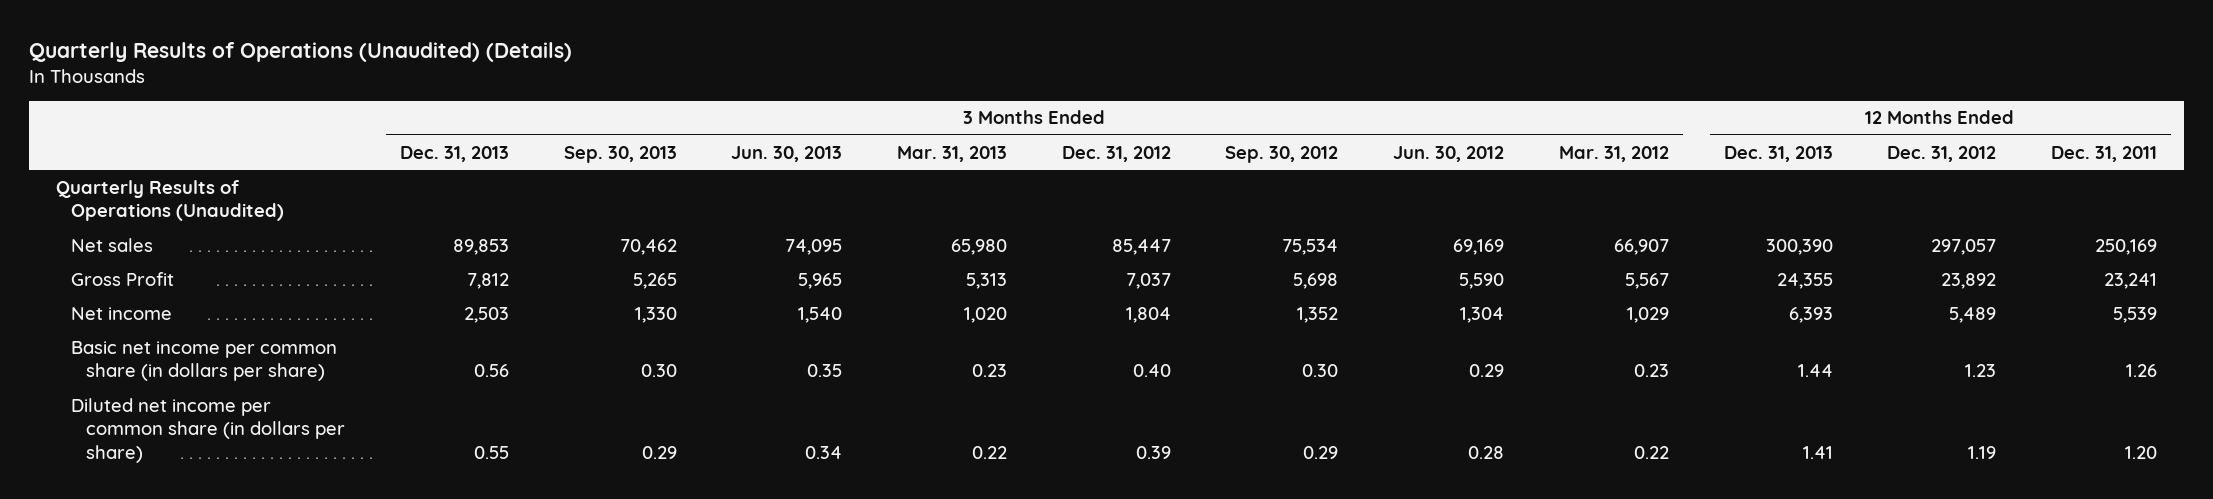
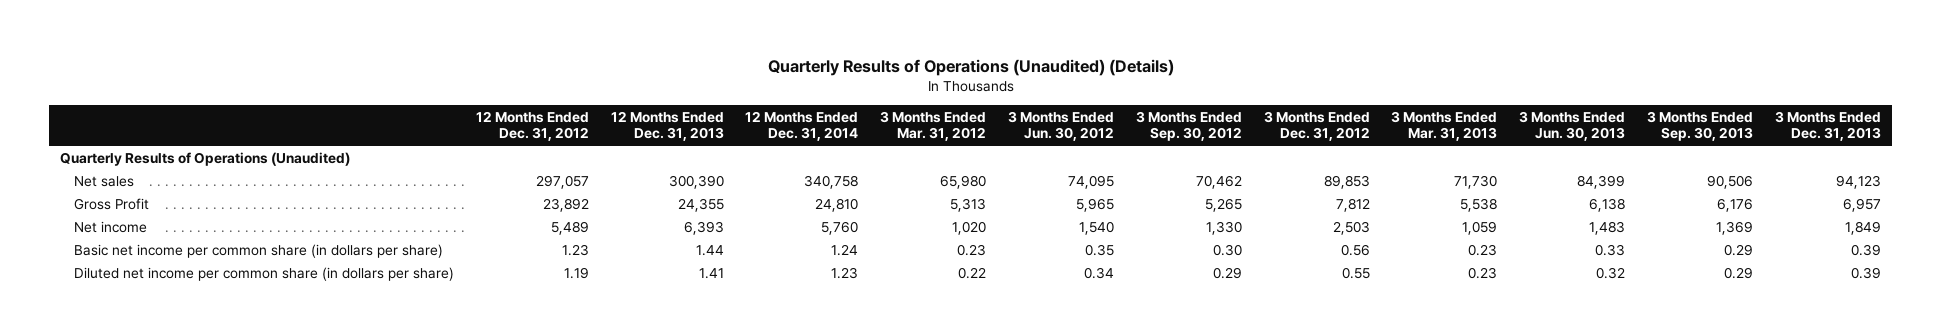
- | 3 Months Ended Dec. 31, 2013 | 3 Months Ended Sep. 30, 2013 | 3 Months Ended Jun. 30, 2013 | 3 Months Ended Mar. 31, 2013 | 3 Months Ended Dec. 31, 2012 | 3 Months Ended Sep. 30, 2012 | 3 Months Ended Jun. 30, 2012 | 3 Months Ended Mar. 31, 2012 | 12 Months Ended Dec. 31, 2013 | 12 Months Ended Dec. 31, 2012 | 12 Months Ended Dec. 31, 2011
+ | 12 Months Ended Dec. 31, 2012 | 12 Months Ended Dec. 31, 2013 | 12 Months Ended Dec. 31, 2014 | 3 Months Ended Mar. 31, 2012 | 3 Months Ended Jun. 30, 2012 | 3 Months Ended Sep. 30, 2012 | 3 Months Ended Dec. 31, 2012 | 3 Months Ended Mar. 31, 2013 | 3 Months Ended Jun. 30, 2013 | 3 Months Ended Sep. 30, 2013 | 3 Months Ended Dec. 31, 2013
- Net sales | 89,853 | 70,462 | 74,095 | 65,980 | 85,447 | 75,534 | 69,169 | 66,907 | 300,390 | 297,057 | 250,169
- Gross Profit | 7,812 | 5,265 | 5,965 | 5,313 | 7,037 | 5,698 | 5,590 | 5,567 | 24,355 | 23,892 | 23,241
- Net income | 2,503 | 1,330 | 1,540 | 1,020 | 1,804 | 1,352 | 1,304 | 1,029 | 6,393 | 5,489 | 5,539
- Basic net income per common share (in dollars per share) | 0.56 | 0.30 | 0.35 | 0.23 | 0.40 | 0.30 | 0.29 | 0.23 | 1.44 | 1.23 | 1.26
- Diluted net income per common share (in dollars per share) | 0.55 | 0.29 | 0.34 | 0.22 | 0.39 | 0.29 | 0.28 | 0.22 | 1.41 | 1.19 | 1.20
+ Net sales | 297,057 | 300,390 | 340,758 | 65,980 | 74,095 | 70,462 | 89,853 | 71,730 | 84,399 | 90,506 | 94,123
+ Gross Profit | 23,892 | 24,355 | 24,810 | 5,313 | 5,965 | 5,265 | 7,812 | 5,538 | 6,138 | 6,176 | 6,957
+ Net income | 5,489 | 6,393 | 5,760 | 1,020 | 1,540 | 1,330 | 2,503 | 1,059 | 1,483 | 1,369 | 1,849
+ Basic net income per common share (in dollars per share) | 1.23 | 1.44 | 1.24 | 0.23 | 0.35 | 0.30 | 0.56 | 0.23 | 0.33 | 0.29 | 0.39
+ Diluted net income per common share (in dollars per share) | 1.19 | 1.41 | 1.23 | 0.22 | 0.34 | 0.29 | 0.55 | 0.23 | 0.32 | 0.29 | 0.39

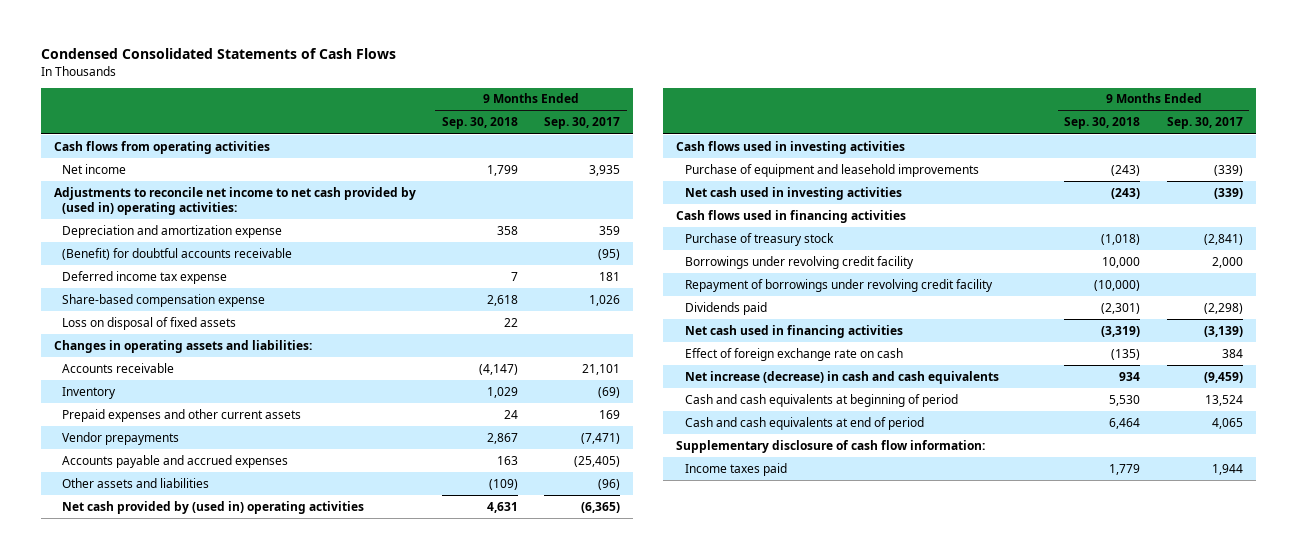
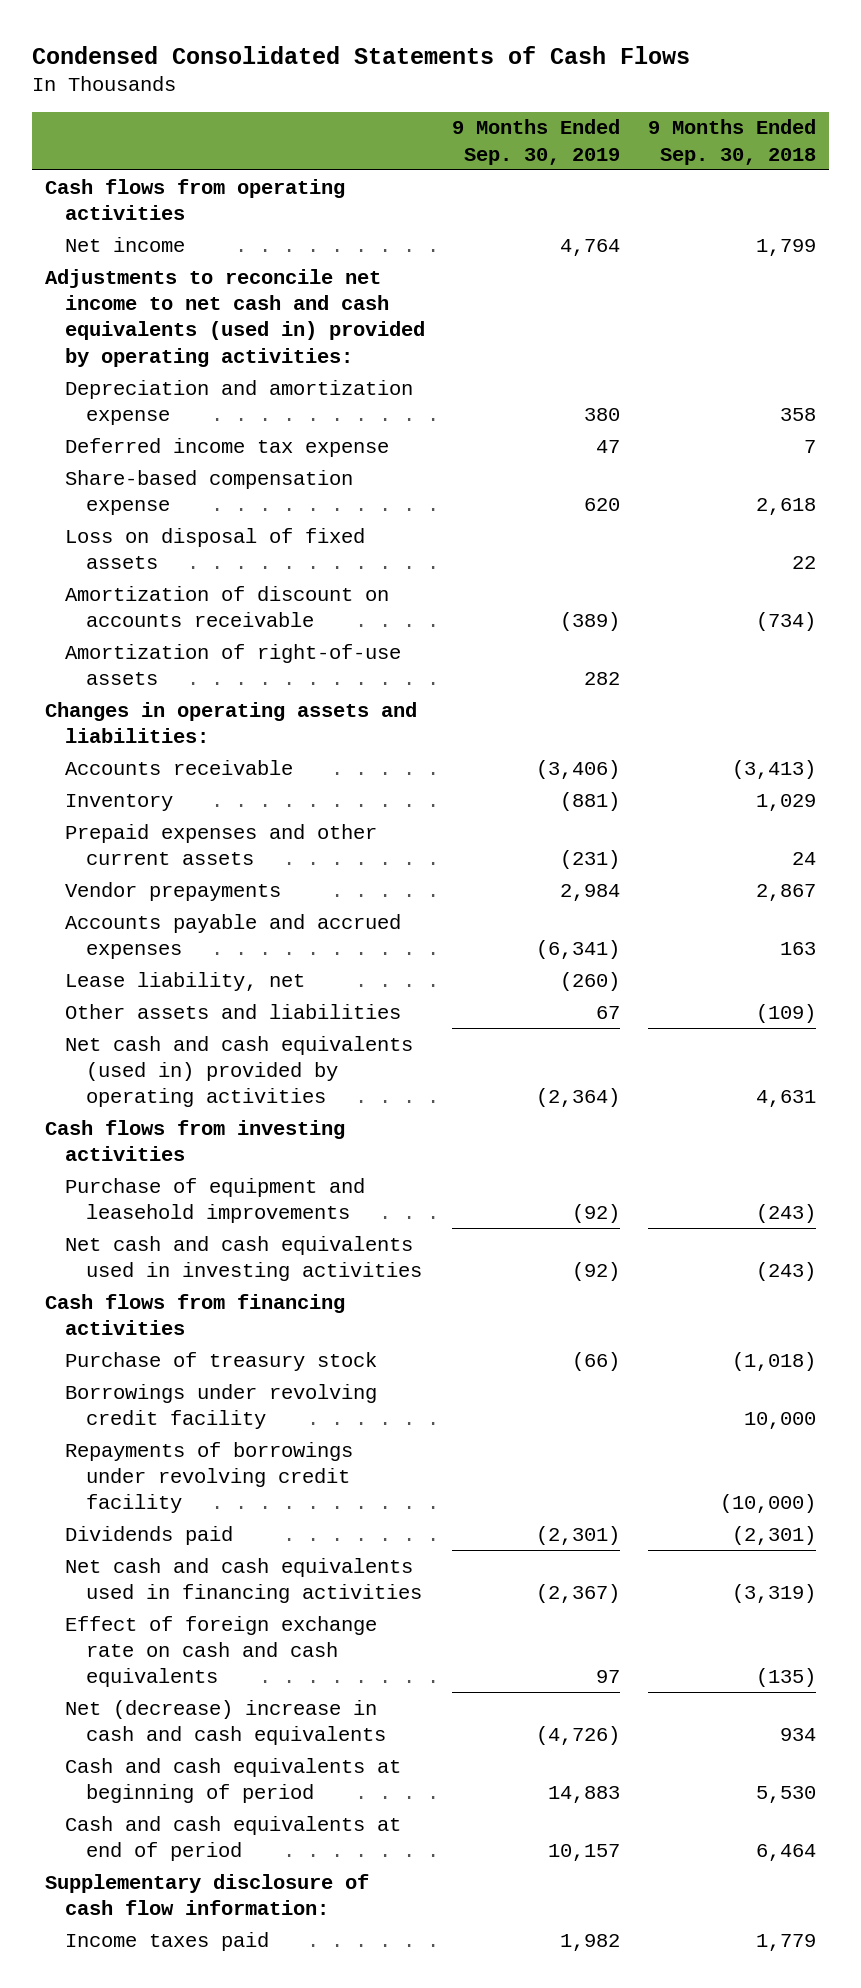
- | 9 Months Ended Sep. 30, 2018 | 9 Months Ended Sep. 30, 2017
+ | 9 Months Ended Sep. 30, 2019 | 9 Months Ended Sep. 30, 2018
- Adjustments to reconcile net income to net cash provided by (used in) operating activities:
+ Adjustments to reconcile net income to net cash and cash equivalents (used in) provided by operating activities:
- (Benefit) for doubtful accounts receivable | | (95)
+ Amortization of discount on accounts receivable | (389) | (734)
+ Amortization of right-of-use assets | 282 |
- Accounts receivable | (4,147) | 21,101
+ Accounts receivable | (3,406) | (3,413)
+ Lease liability, net | (260) |
- Net cash provided by (used in) operating activities | 4,631 | (6,365)
- Cash flows used in investing activities
+ Net cash and cash equivalents (used in) provided by operating activities | (2,364) | 4,631
+ Cash flows from investing activities
- Net cash used in investing activities | (243) | (339)
- Cash flows used in financing activities
+ Net cash and cash equivalents used in investing activities | (92) | (243)
+ Cash flows from financing activities
- Repayment of borrowings under revolving credit facility | (10,000) |
+ Repayments of borrowings under revolving credit facility | | (10,000)
- Net cash used in financing activities | (3,319) | (3,139)
- Effect of foreign exchange rate on cash | (135) | 384
- Net increase (decrease) in cash and cash equivalents | 934 | (9,459)
+ Net cash and cash equivalents used in financing activities | (2,367) | (3,319)
+ Effect of foreign exchange rate on cash and cash equivalents | 97 | (135)
+ Net (decrease) increase in cash and cash equivalents | (4,726) | 934

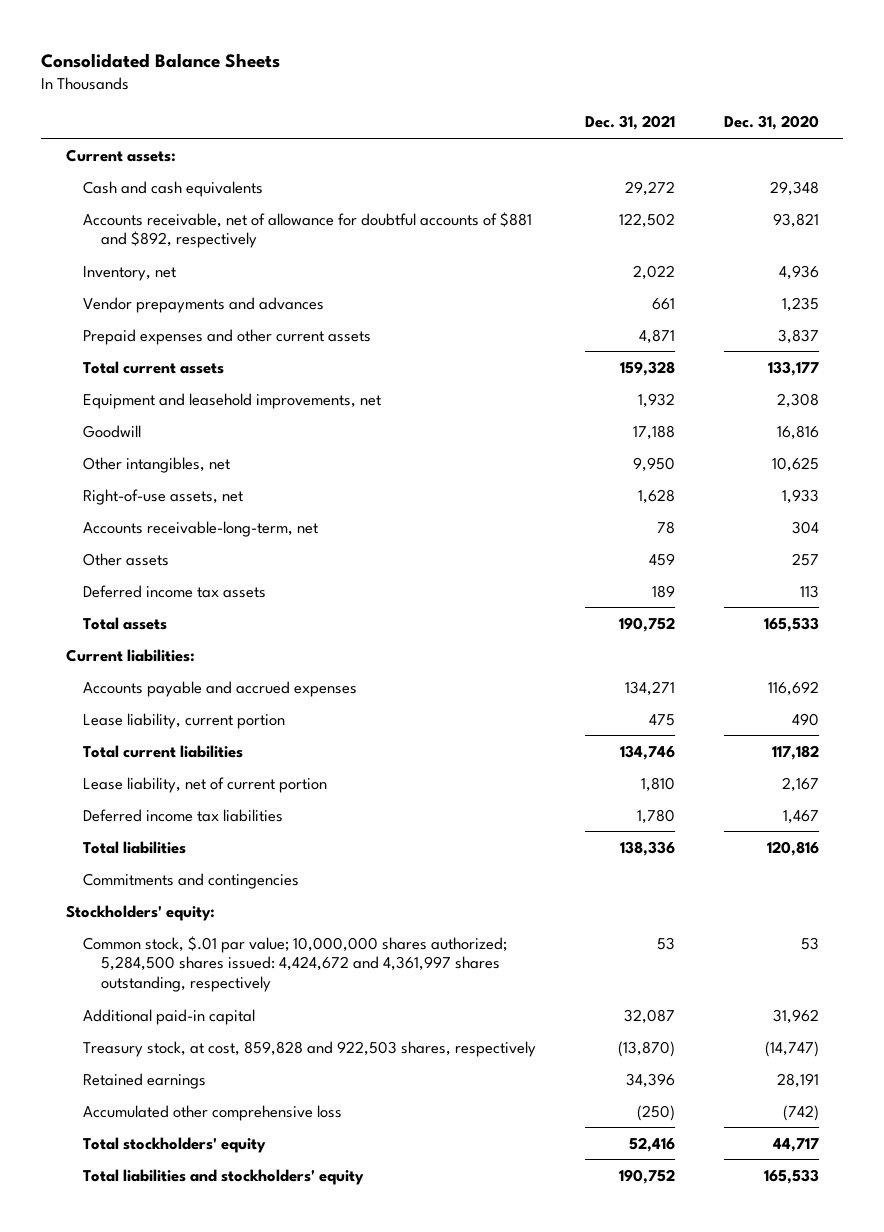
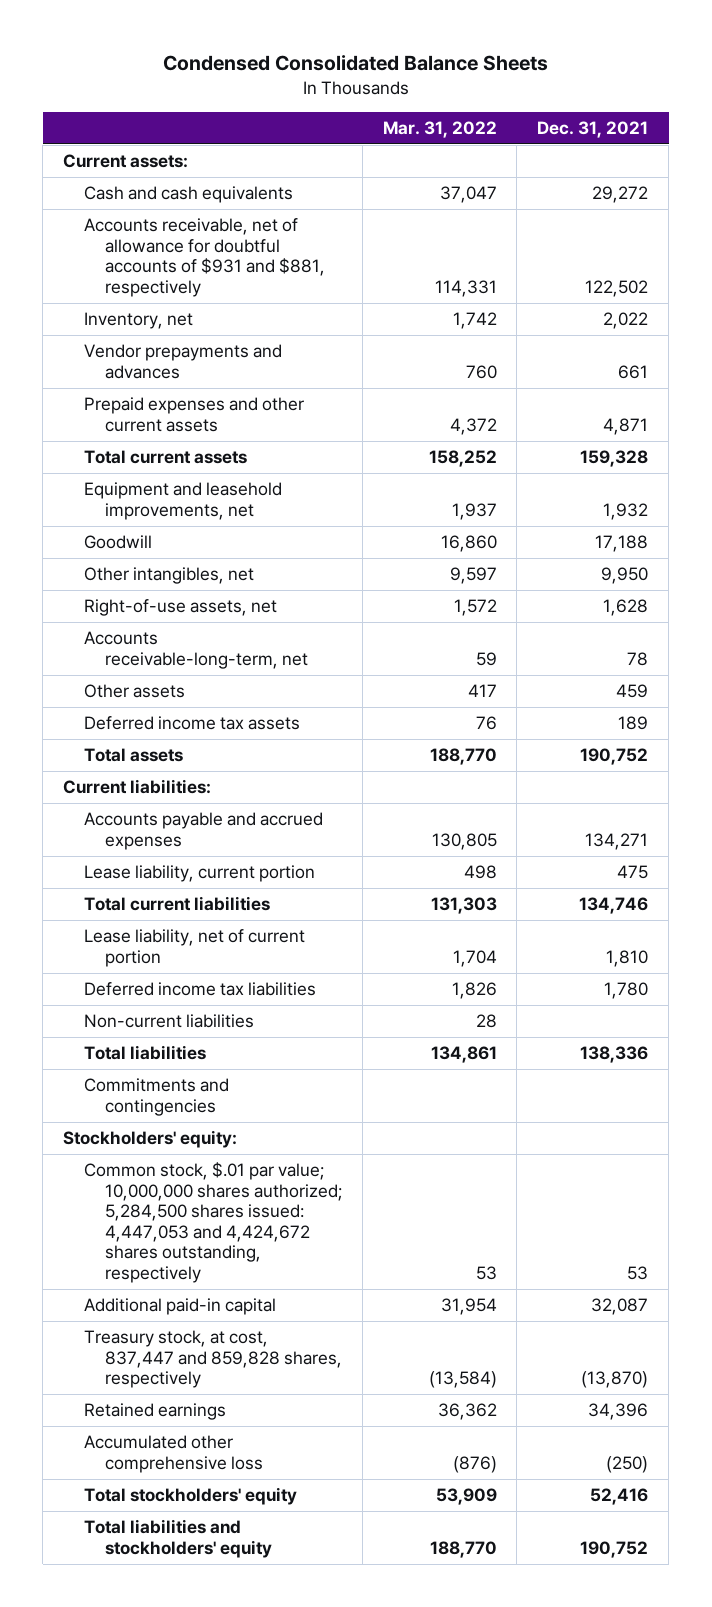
- Consolidated Balance Sheets
+ Condensed Consolidated Balance Sheets
- | Dec. 31, 2021 | Dec. 31, 2020
+ | Mar. 31, 2022 | Dec. 31, 2021
- Accounts receivable, net of allowance for doubtful accounts of $881 and $892, respectively | 122,502 | 93,821
+ Accounts receivable, net of allowance for doubtful accounts of $931 and $881, respectively | 114,331 | 122,502
+ Non-current liabilities | 28 |
- Common stock, $.01 par value; 10,000,000 shares authorized; 5,284,500 shares issued: 4,424,672 and 4,361,997 shares outstanding, respectively | 53 | 53
+ Common stock, $.01 par value; 10,000,000 shares authorized; 5,284,500 shares issued: 4,447,053 and 4,424,672 shares outstanding, respectively | 53 | 53
- Treasury stock, at cost, 859,828 and 922,503 shares, respectively | (13,870) | (14,747)
+ Treasury stock, at cost, 837,447 and 859,828 shares, respectively | (13,584) | (13,870)

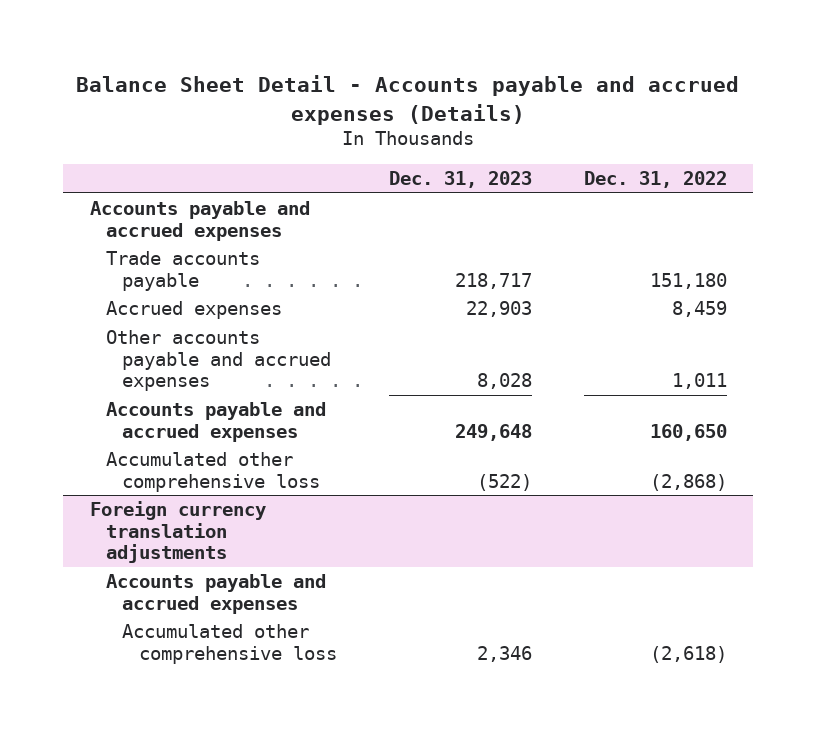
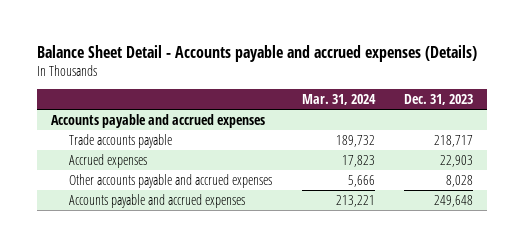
- | Dec. 31, 2023 | Dec. 31, 2022
+ | Mar. 31, 2024 | Dec. 31, 2023
- Accumulated other comprehensive loss | (522) | (2,868)
- Foreign currency translation adjustments
- Accounts payable and accrued expenses
- Accumulated other comprehensive loss | 2,346 | (2,618)

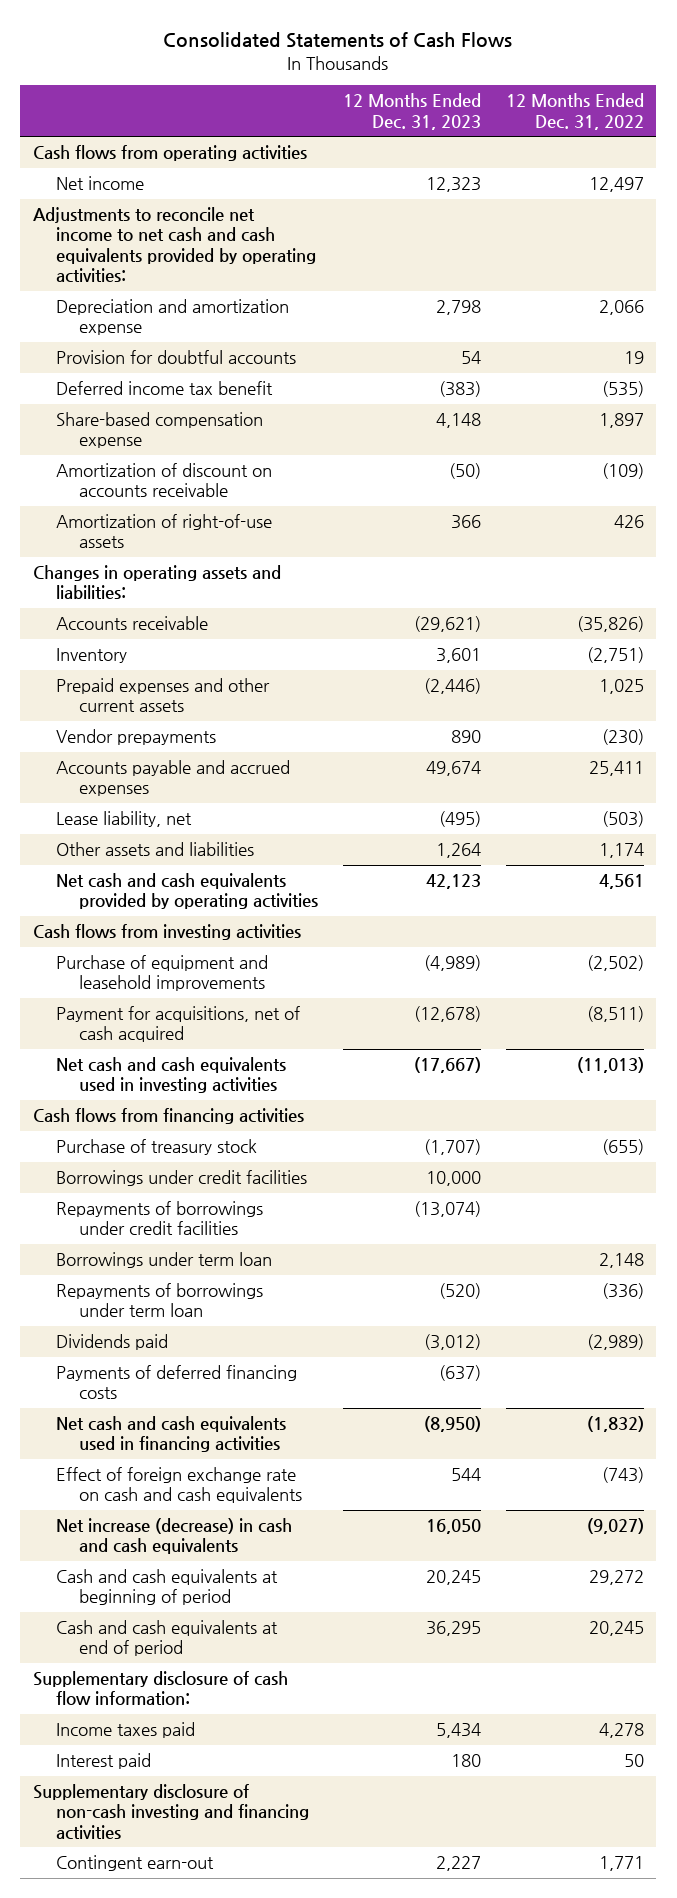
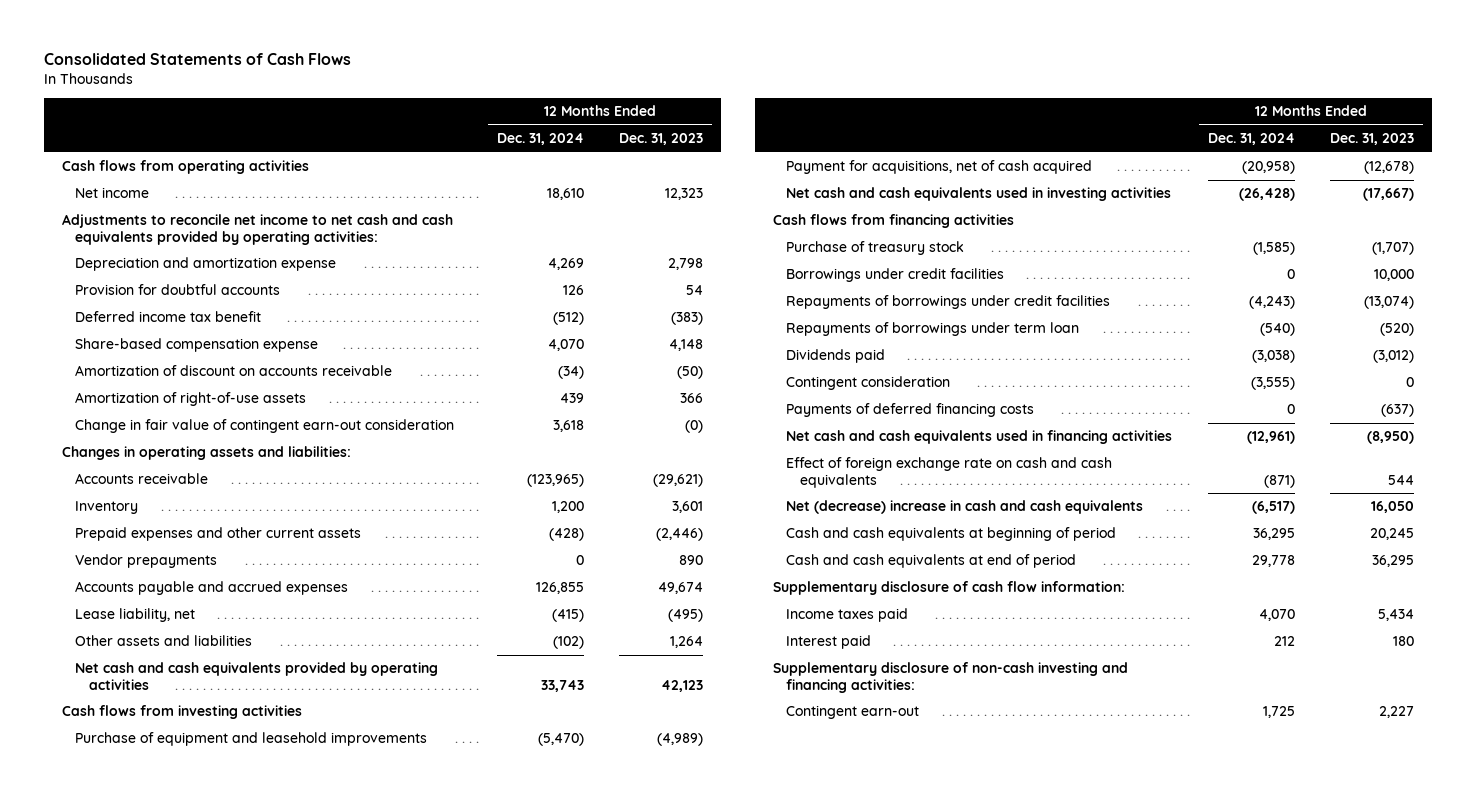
- | 12 Months Ended Dec. 31, 2023 | 12 Months Ended Dec. 31, 2022
+ | 12 Months Ended Dec. 31, 2024 | 12 Months Ended Dec. 31, 2023
+ Change in fair value of contingent earn-out consideration | 3,618 | (0)
- Borrowings under term loan | | 2,148
+ Contingent consideration | (3,555) | 0
- Net increase (decrease) in cash and cash equivalents | 16,050 | (9,027)
+ Net (decrease) increase in cash and cash equivalents | (6,517) | 16,050
- Supplementary disclosure of non-cash investing and financing activities
+ Supplementary disclosure of non-cash investing and financing activities:

